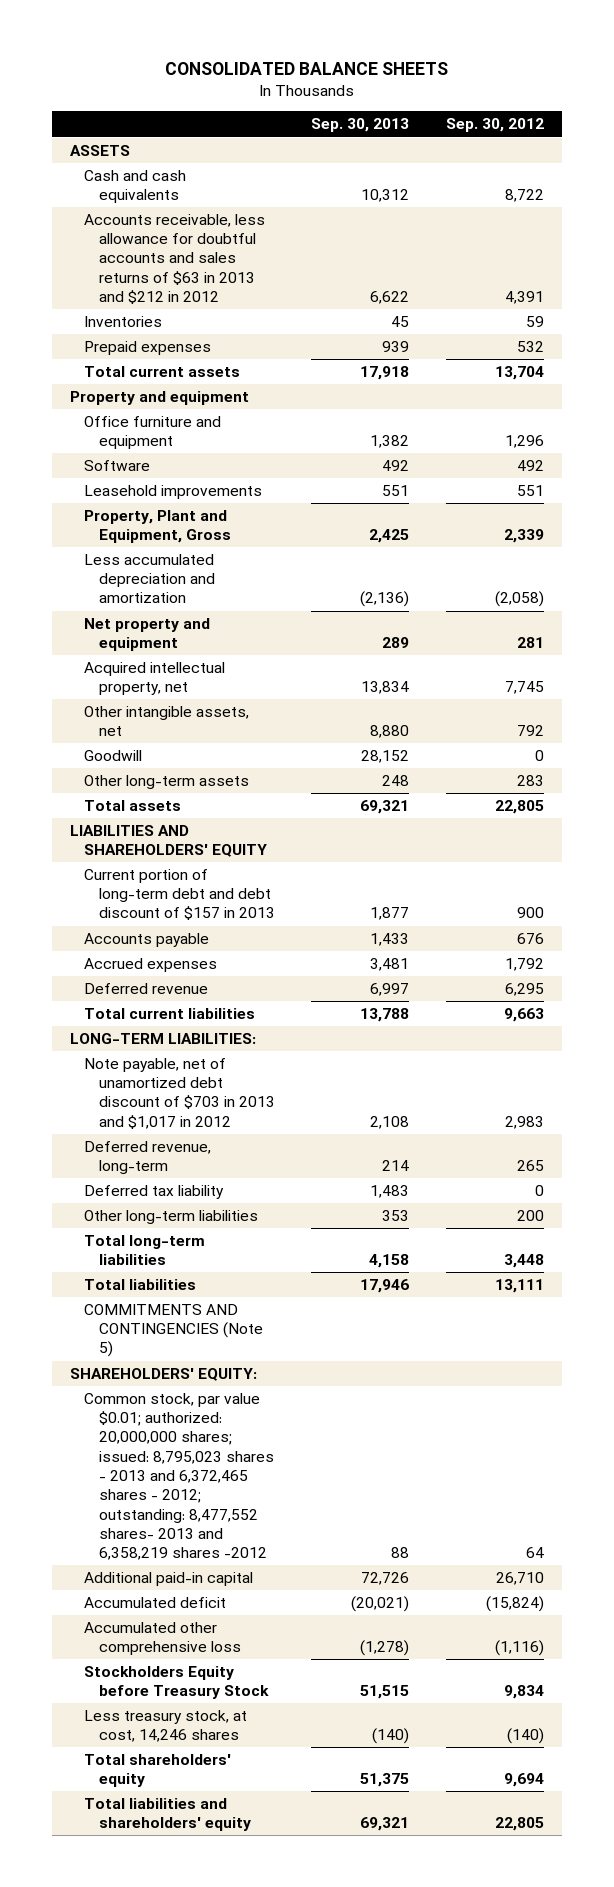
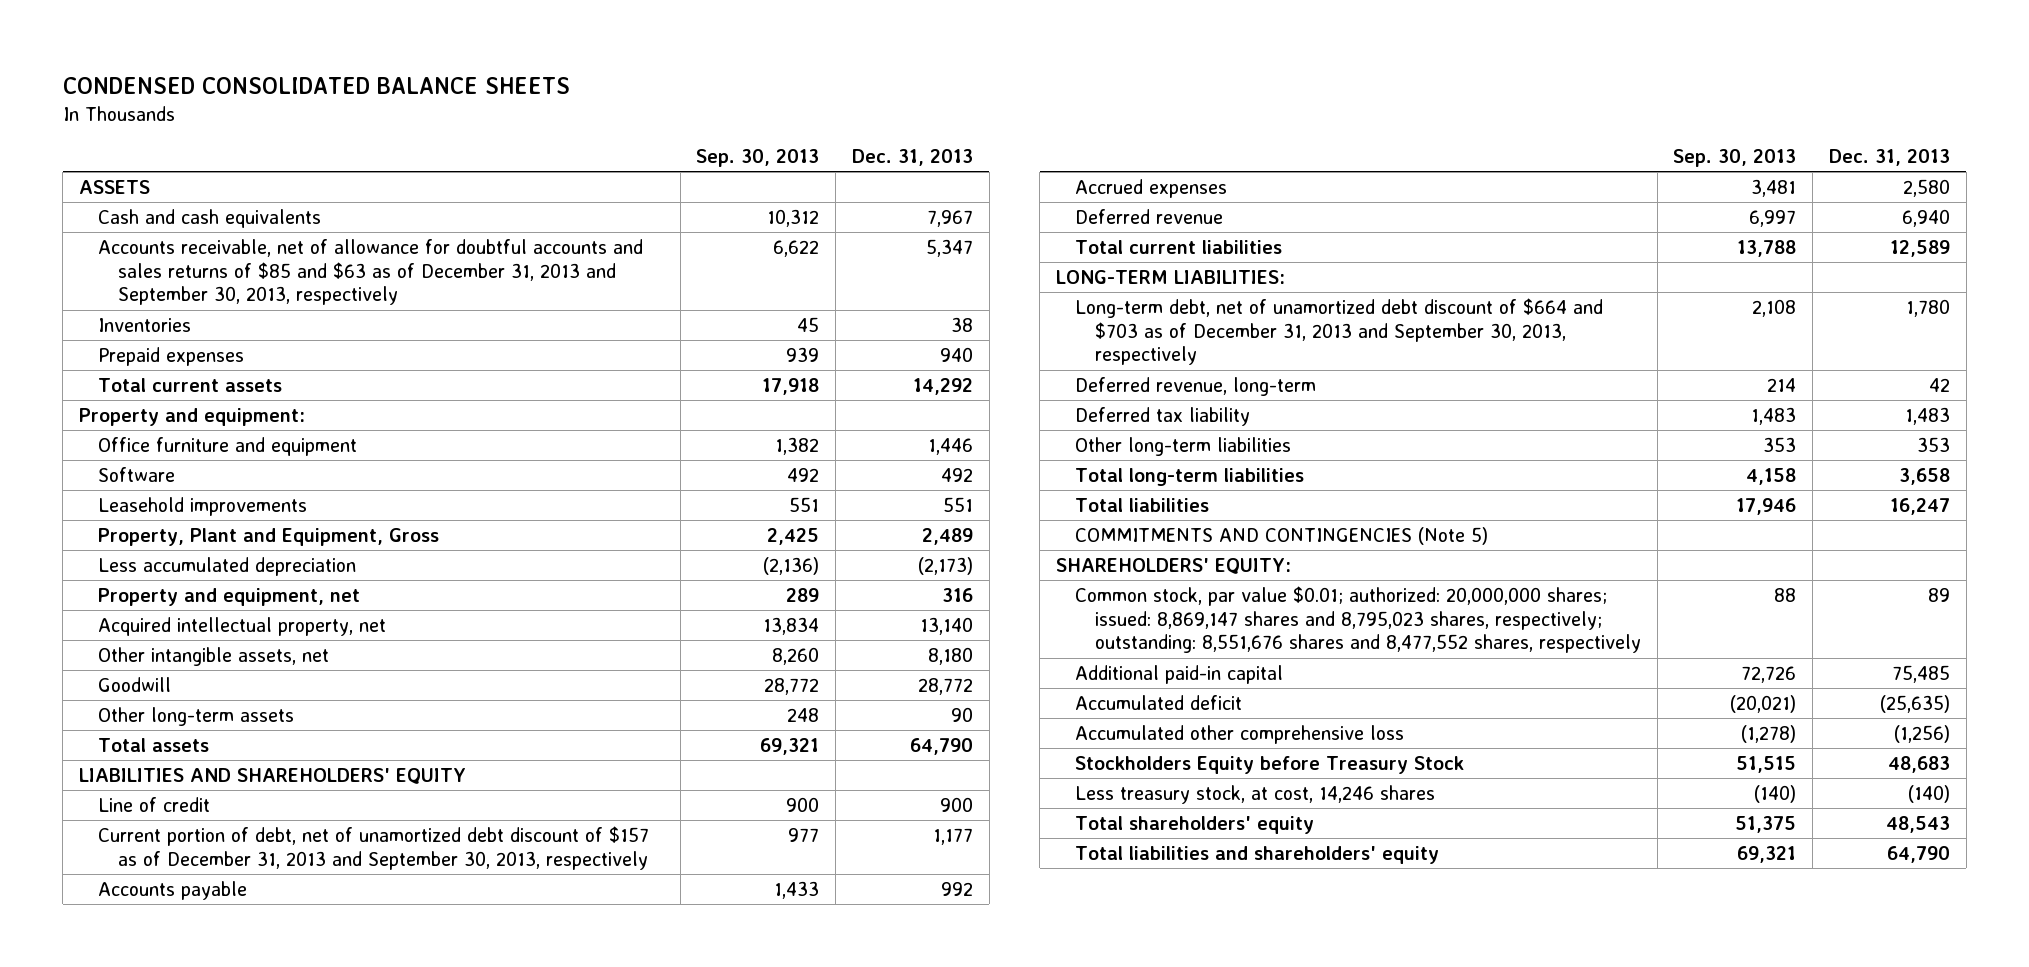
- CONSOLIDATED BALANCE SHEETS
+ CONDENSED CONSOLIDATED BALANCE SHEETS
- | Sep. 30, 2013 | Sep. 30, 2012
+ | Sep. 30, 2013 | Dec. 31, 2013
- Accounts receivable, less allowance for doubtful accounts and sales returns of $63 in 2013 and $212 in 2012 | 6,622 | 4,391
+ Accounts receivable, net of allowance for doubtful accounts and sales returns of $85 and $63 as of December 31, 2013 and September 30, 2013, respectively | 6,622 | 5,347
- Property and equipment
+ Property and equipment:
- Less accumulated depreciation and amortization | (2,136) | (2,058)
- Net property and equipment | 289 | 281
+ Less accumulated depreciation | (2,136) | (2,173)
+ Property and equipment, net | 289 | 316
- Other intangible assets, net | 8,880 | 792
- Goodwill | 28,152 | 0
+ Other intangible assets, net | 8,260 | 8,180
+ Goodwill | 28,772 | 28,772
- Current portion of long-term debt and debt discount of $157 in 2013 | 1,877 | 900
+ Line of credit | 900 | 900
+ Current portion of debt, net of unamortized debt discount of $157 as of December 31, 2013 and September 30, 2013, respectively | 977 | 1,177
- Note payable, net of unamortized debt discount of $703 in 2013 and $1,017 in 2012 | 2,108 | 2,983
+ Long-term debt, net of unamortized debt discount of $664 and $703 as of December 31, 2013 and September 30, 2013, respectively | 2,108 | 1,780
- Common stock, par value $0.01; authorized: 20,000,000 shares; issued: 8,795,023 shares - 2013 and 6,372,465 shares - 2012; outstanding: 8,477,552 shares- 2013 and 6,358,219 shares -2012 | 88 | 64
+ Common stock, par value $0.01; authorized: 20,000,000 shares; issued: 8,869,147 shares and 8,795,023 shares, respectively; outstanding: 8,551,676 shares and 8,477,552 shares, respectively | 88 | 89

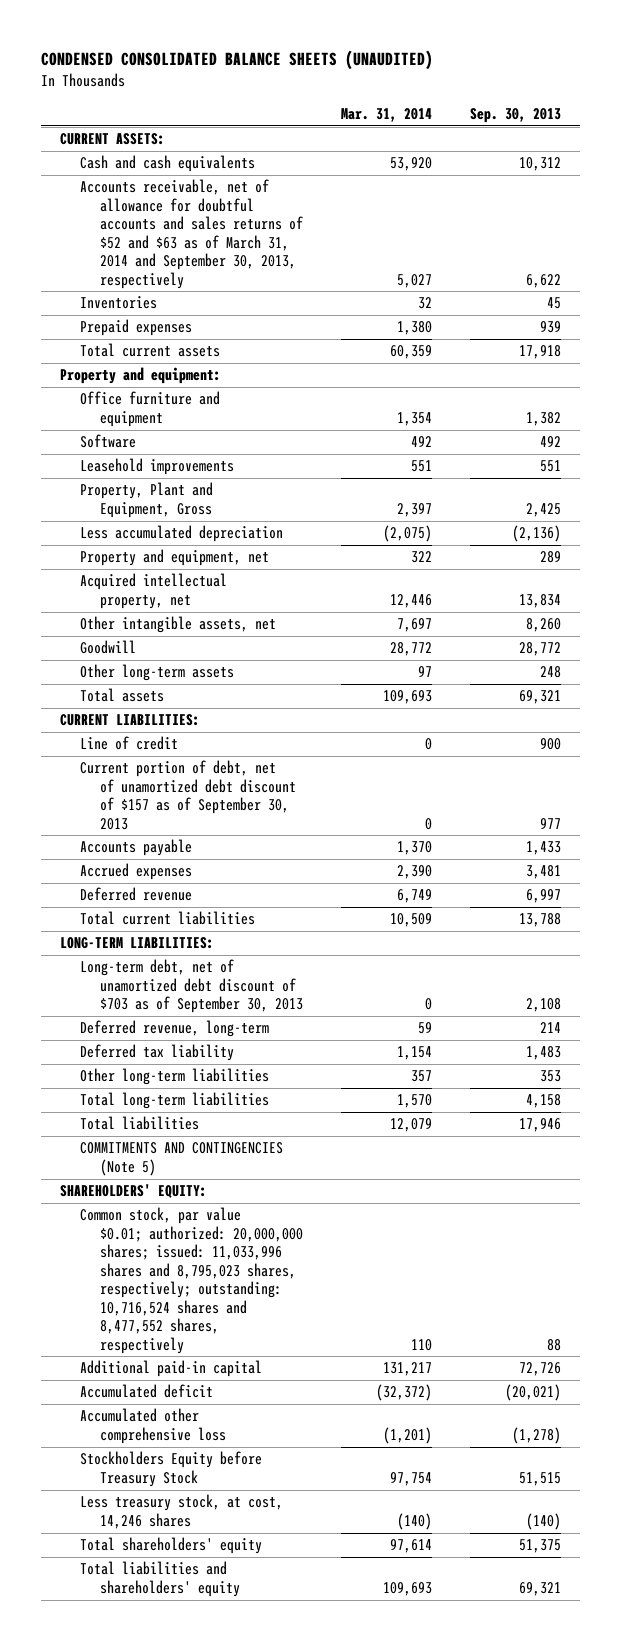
- CONDENSED CONSOLIDATED BALANCE SHEETS
+ CONDENSED CONSOLIDATED BALANCE SHEETS (UNAUDITED)
- | Sep. 30, 2013 | Dec. 31, 2013
+ | Mar. 31, 2014 | Sep. 30, 2013
- ASSETS
+ CURRENT ASSETS:
- Accounts receivable, net of allowance for doubtful accounts and sales returns of $85 and $63 as of December 31, 2013 and September 30, 2013, respectively | 6,622 | 5,347
+ Accounts receivable, net of allowance for doubtful accounts and sales returns of $52 and $63 as of March 31, 2014 and September 30, 2013, respectively | 5,027 | 6,622
- LIABILITIES AND SHAREHOLDERS' EQUITY
+ CURRENT LIABILITIES:
- Current portion of debt, net of unamortized debt discount of $157 as of December 31, 2013 and September 30, 2013, respectively | 977 | 1,177
+ Current portion of debt, net of unamortized debt discount of $157 as of September 30, 2013 | 0 | 977
- Long-term debt, net of unamortized debt discount of $664 and $703 as of December 31, 2013 and September 30, 2013, respectively | 2,108 | 1,780
+ Long-term debt, net of unamortized debt discount of $703 as of September 30, 2013 | 0 | 2,108
- Common stock, par value $0.01; authorized: 20,000,000 shares; issued: 8,869,147 shares and 8,795,023 shares, respectively; outstanding: 8,551,676 shares and 8,477,552 shares, respectively | 88 | 89
+ Common stock, par value $0.01; authorized: 20,000,000 shares; issued: 11,033,996 shares and 8,795,023 shares, respectively; outstanding: 10,716,524 shares and 8,477,552 shares, respectively | 110 | 88

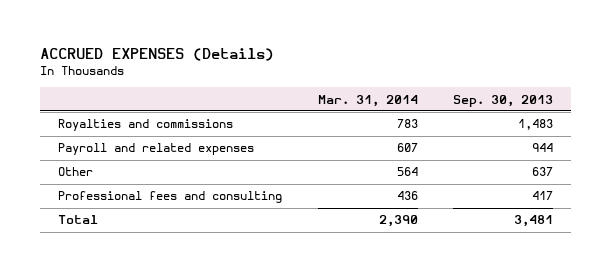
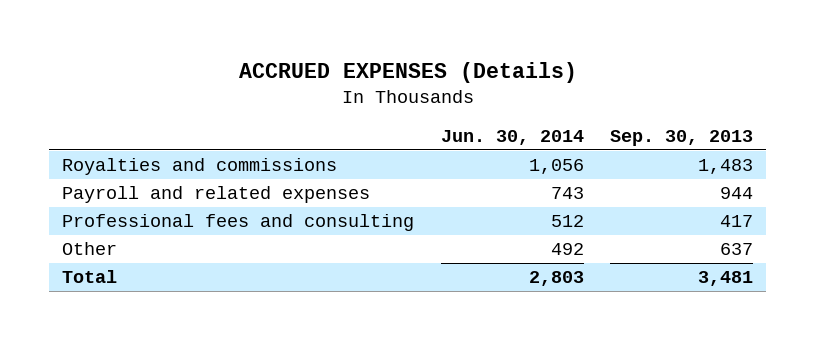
- | Mar. 31, 2014 | Sep. 30, 2013
+ | Jun. 30, 2014 | Sep. 30, 2013
moved down: Other | 492 | 637

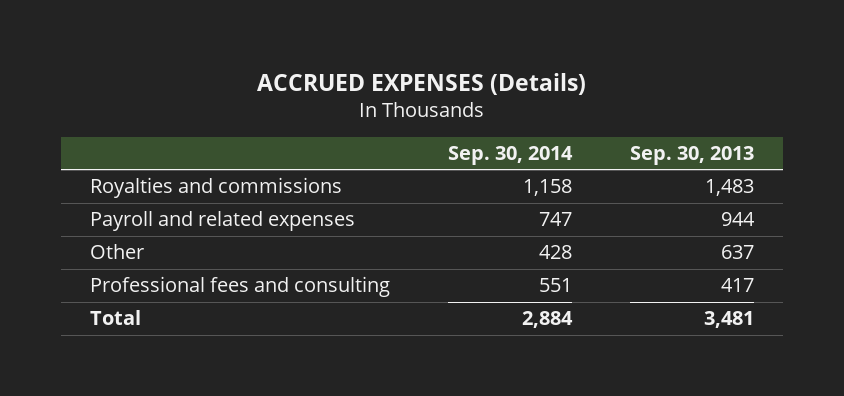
- | Jun. 30, 2014 | Sep. 30, 2013
+ | Sep. 30, 2014 | Sep. 30, 2013
moved down: Professional fees and consulting | 551 | 417

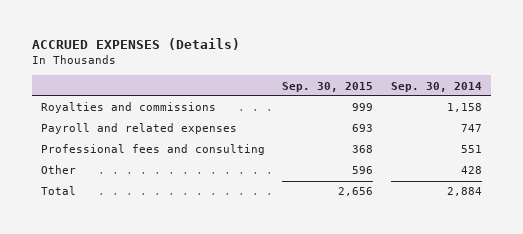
- | Sep. 30, 2014 | Sep. 30, 2013
+ | Sep. 30, 2015 | Sep. 30, 2014
moved down: Other | 596 | 428

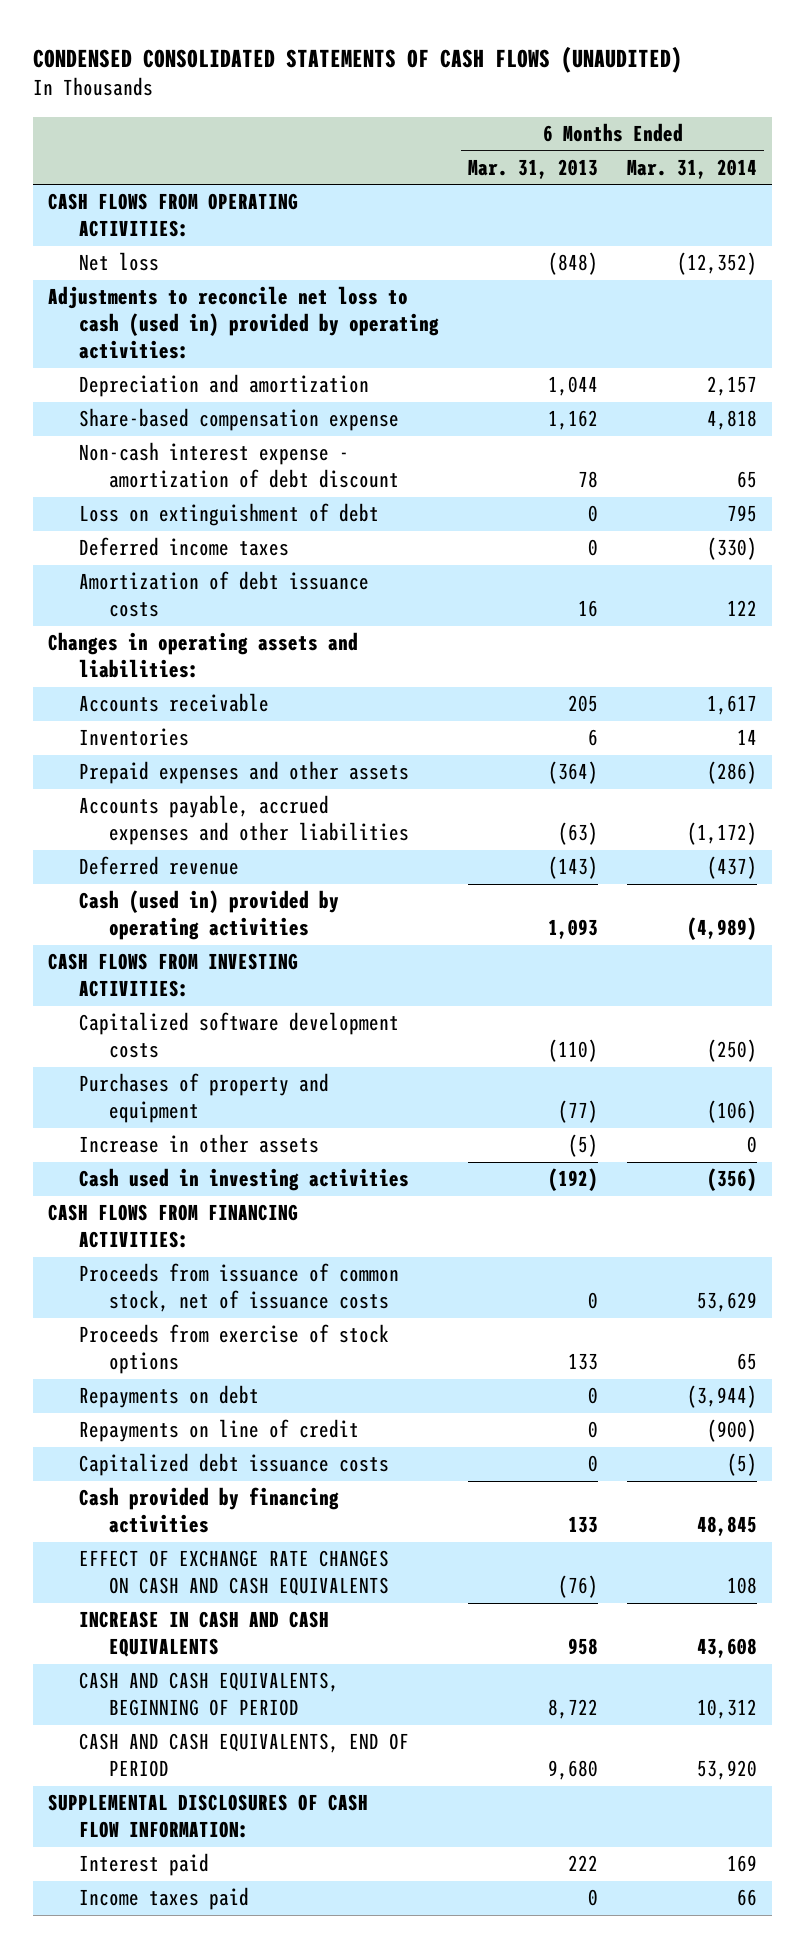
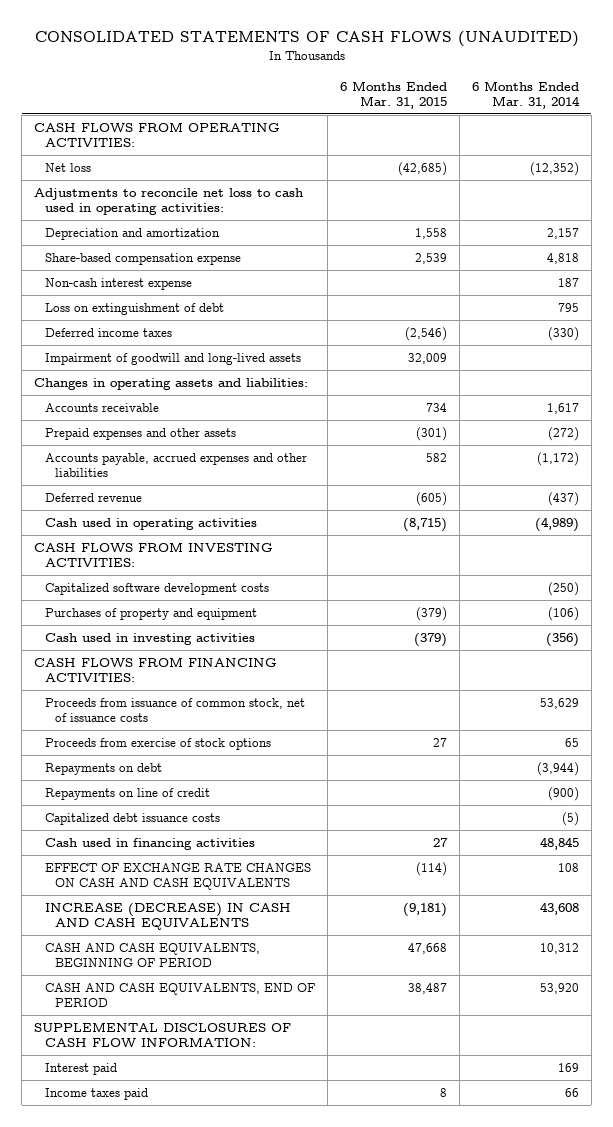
- CONDENSED CONSOLIDATED STATEMENTS OF CASH FLOWS (UNAUDITED)
+ CONSOLIDATED STATEMENTS OF CASH FLOWS (UNAUDITED)
- | 6 Months Ended Mar. 31, 2013 | 6 Months Ended Mar. 31, 2014
+ | 6 Months Ended Mar. 31, 2015 | 6 Months Ended Mar. 31, 2014
- Adjustments to reconcile net loss to cash (used in) provided by operating activities:
+ Adjustments to reconcile net loss to cash used in operating activities:
- Non-cash interest expense - amortization of debt discount | 78 | 65
+ Non-cash interest expense | | 187
- Amortization of debt issuance costs | 16 | 122
+ Impairment of goodwill and long-lived assets | 32,009 |
- Inventories | 6 | 14
- Prepaid expenses and other assets | (364) | (286)
+ Prepaid expenses and other assets | (301) | (272)
- Cash (used in) provided by operating activities | 1,093 | (4,989)
+ Cash used in operating activities | (8,715) | (4,989)
- Increase in other assets | (5) | 0
- Cash provided by financing activities | 133 | 48,845
+ Cash used in financing activities | 27 | 48,845
- INCREASE IN CASH AND CASH EQUIVALENTS | 958 | 43,608
+ INCREASE (DECREASE) IN CASH AND CASH EQUIVALENTS | (9,181) | 43,608

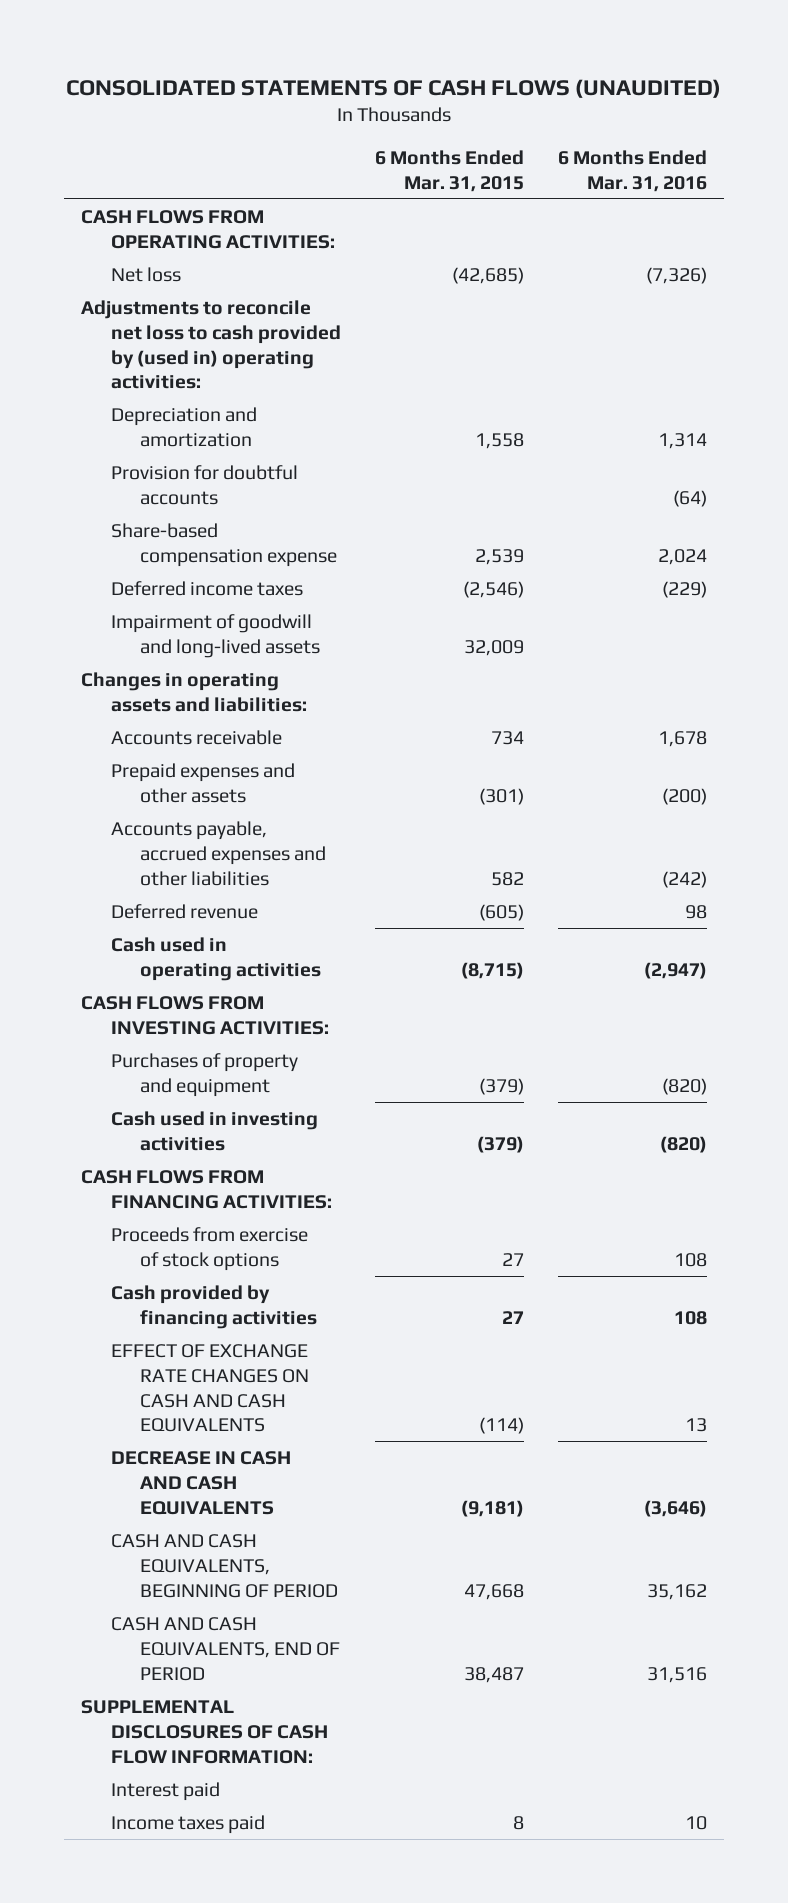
- | 6 Months Ended Mar. 31, 2015 | 6 Months Ended Mar. 31, 2014
+ | 6 Months Ended Mar. 31, 2015 | 6 Months Ended Mar. 31, 2016
- Adjustments to reconcile net loss to cash used in operating activities:
+ Adjustments to reconcile net loss to cash provided by (used in) operating activities:
+ Provision for doubtful accounts | | (64)
- Non-cash interest expense | | 187
- Loss on extinguishment of debt | | 795
- Capitalized software development costs | | (250)
- Proceeds from issuance of common stock, net of issuance costs | | 53,629
- Repayments on debt | | (3,944)
- Repayments on line of credit | | (900)
- Capitalized debt issuance costs | | (5)
- Cash used in financing activities | 27 | 48,845
+ Cash provided by financing activities | 27 | 108
- INCREASE (DECREASE) IN CASH AND CASH EQUIVALENTS | (9,181) | 43,608
+ DECREASE IN CASH AND CASH EQUIVALENTS | (9,181) | (3,646)

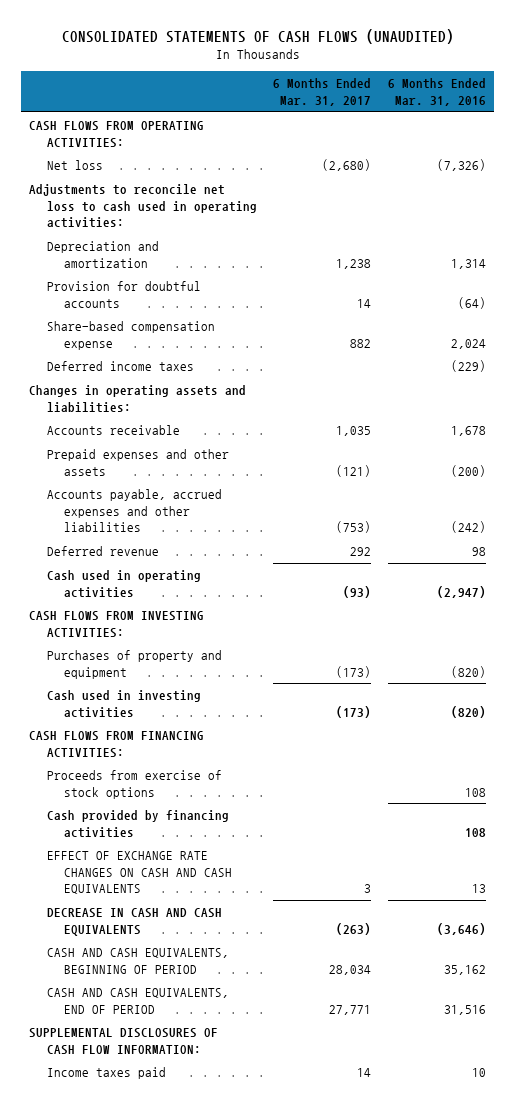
- | 6 Months Ended Mar. 31, 2015 | 6 Months Ended Mar. 31, 2016
+ | 6 Months Ended Mar. 31, 2017 | 6 Months Ended Mar. 31, 2016
- Adjustments to reconcile net loss to cash provided by (used in) operating activities:
+ Adjustments to reconcile net loss to cash used in operating activities:
- Impairment of goodwill and long-lived assets | 32,009 |
- Interest paid

